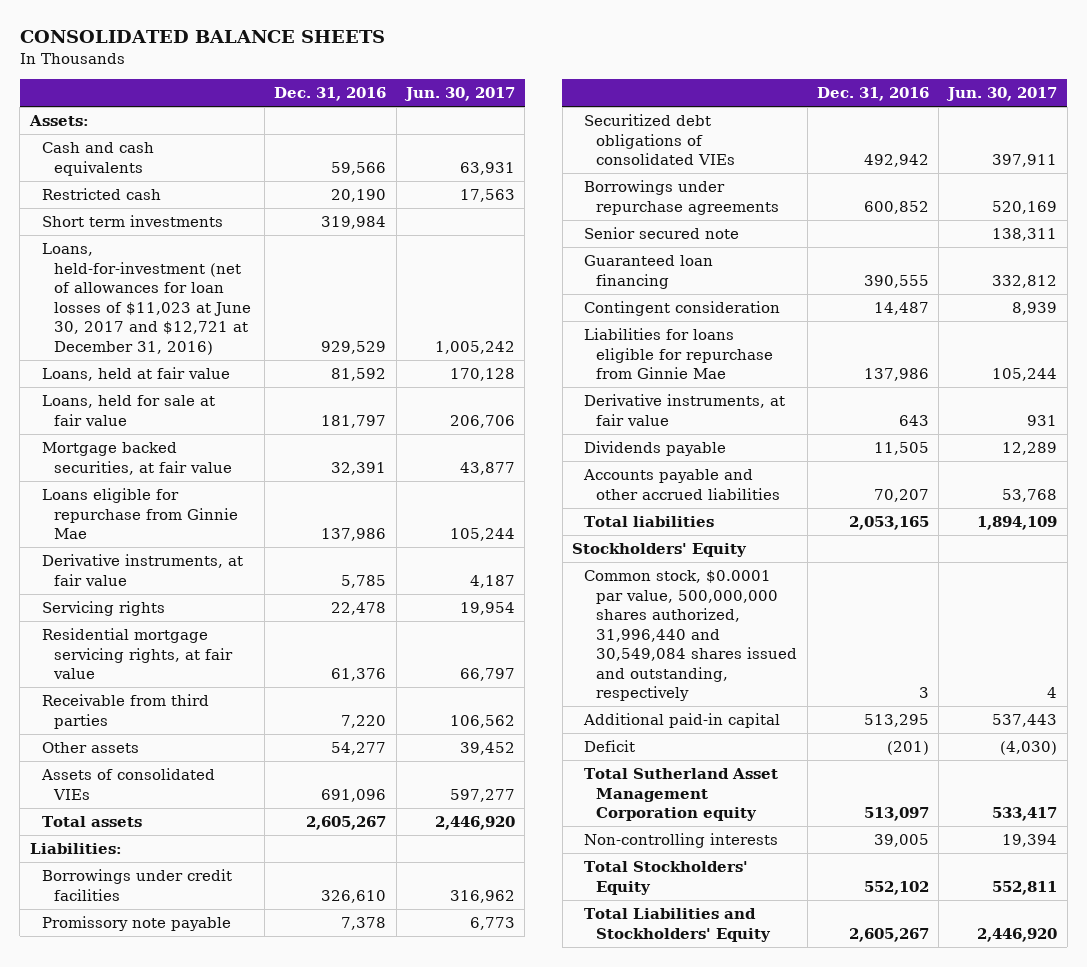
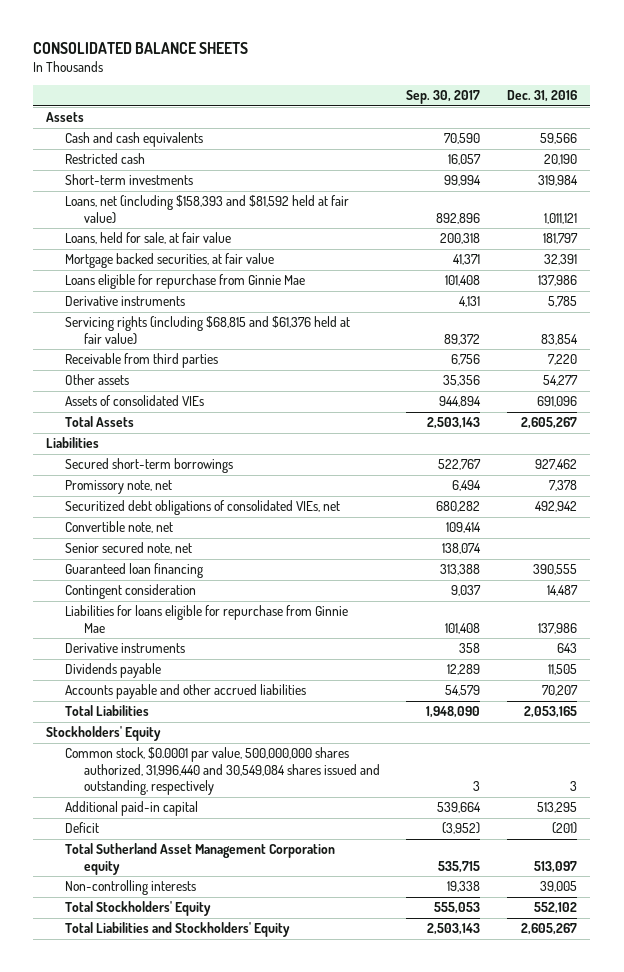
- | Dec. 31, 2016 | Jun. 30, 2017
+ | Sep. 30, 2017 | Dec. 31, 2016
- Assets:
+ Assets
- Short term investments | 319,984 |
- Loans, held-for-investment (net of allowances for loan losses of $11,023 at June 30, 2017 and $12,721 at December 31, 2016) | 929,529 | 1,005,242
- Loans, held at fair value | 81,592 | 170,128
- Loans, held for sale at fair value | 181,797 | 206,706
+ Short-term investments | 99,994 | 319,984
+ Loans, net (including $158,393 and $81,592 held at fair value) | 892,896 | 1,011,121
+ Loans, held for sale, at fair value | 200,318 | 181,797
- Derivative instruments, at fair value | 5,785 | 4,187
- Servicing rights | 22,478 | 19,954
- Residential mortgage servicing rights, at fair value | 61,376 | 66,797
+ Derivative instruments | 4,131 | 5,785
+ Servicing rights (including $68,815 and $61,376 held at fair value) | 89,372 | 83,854
- Total assets | 2,605,267 | 2,446,920
- Liabilities:
- Borrowings under credit facilities | 326,610 | 316,962
- Promissory note payable | 7,378 | 6,773
- Securitized debt obligations of consolidated VIEs | 492,942 | 397,911
- Borrowings under repurchase agreements | 600,852 | 520,169
- Senior secured note | | 138,311
+ Total Assets | 2,503,143 | 2,605,267
+ Liabilities
+ Secured short-term borrowings | 522,767 | 927,462
+ Promissory note, net | 6,494 | 7,378
+ Securitized debt obligations of consolidated VIEs, net | 680,282 | 492,942
+ Convertible note, net | 109,414 |
+ Senior secured note, net | 138,074 |
- Derivative instruments, at fair value | 643 | 931
+ Derivative instruments | 358 | 643
- Total liabilities | 2,053,165 | 1,894,109
+ Total Liabilities | 1,948,090 | 2,053,165

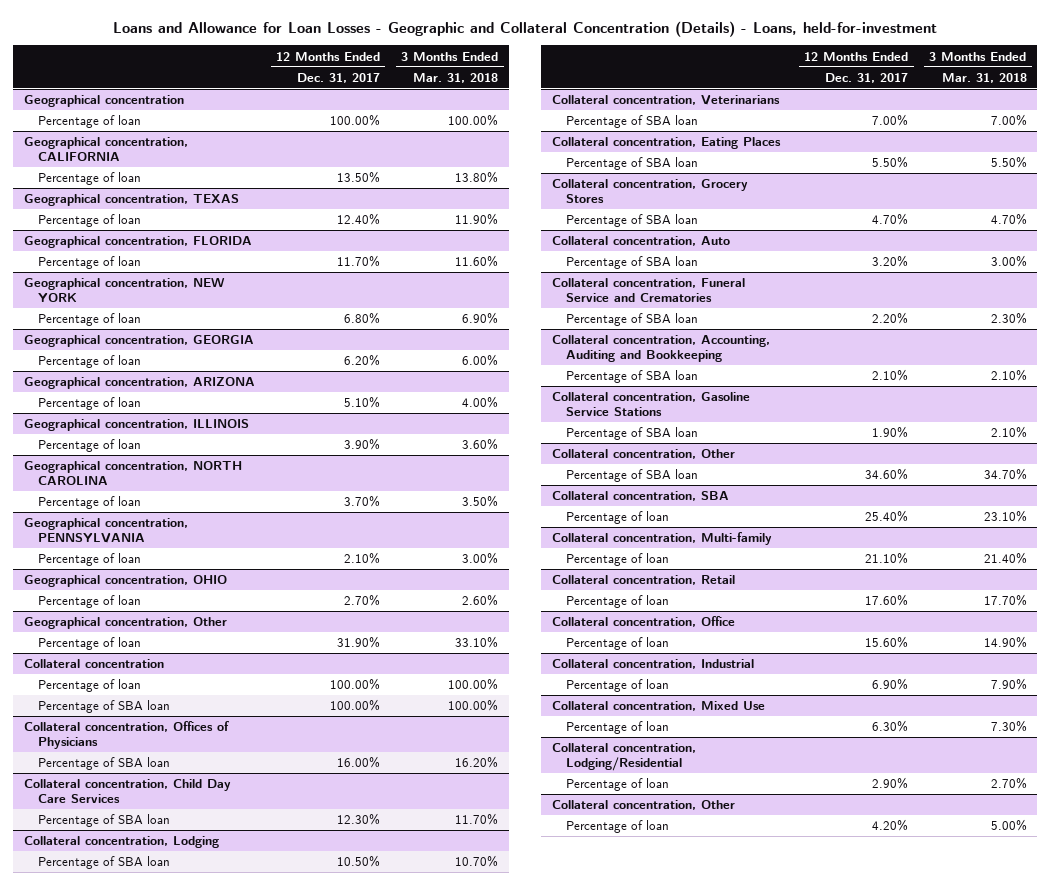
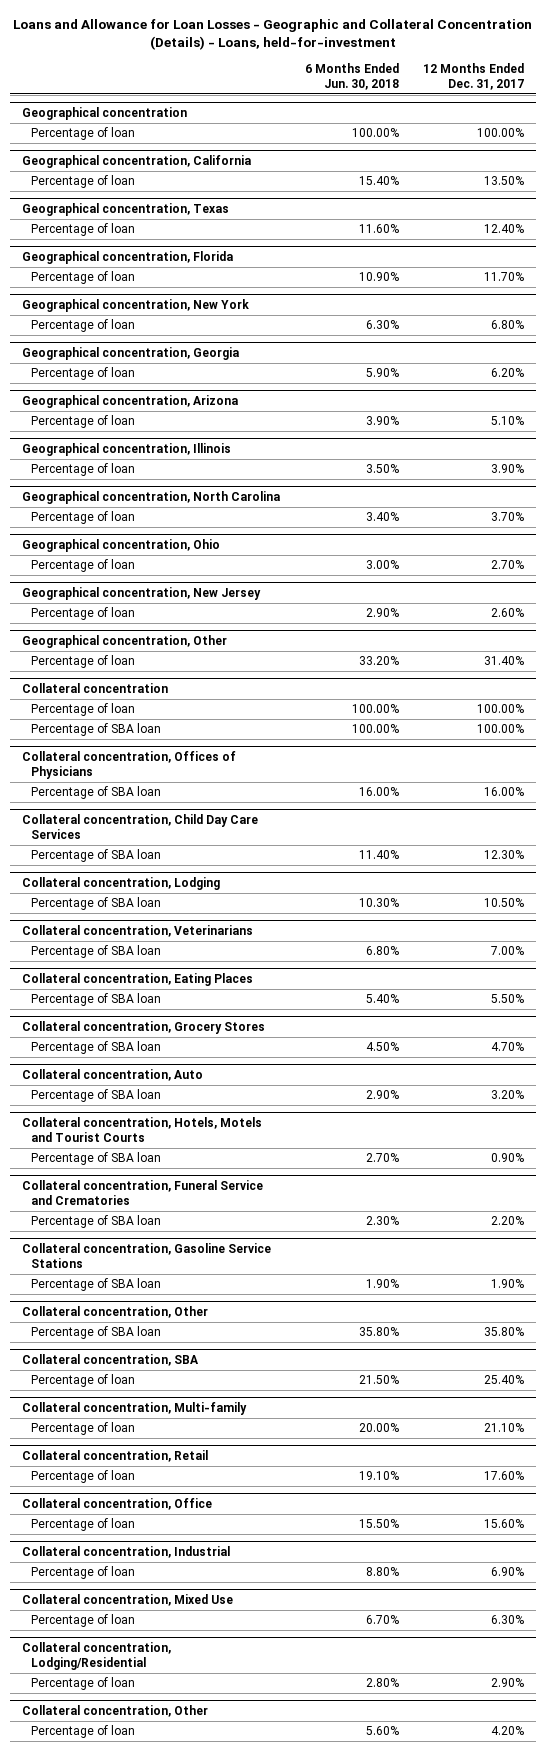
- | 12 Months Ended Dec. 31, 2017 | 3 Months Ended Mar. 31, 2018
+ | 6 Months Ended Jun. 30, 2018 | 12 Months Ended Dec. 31, 2017
- Geographical concentration, CALIFORNIA
+ Geographical concentration, California
- Geographical concentration, TEXAS
+ Geographical concentration, Texas
- Geographical concentration, FLORIDA
+ Geographical concentration, Florida
- Geographical concentration, NEW YORK
+ Geographical concentration, New York
- Geographical concentration, GEORGIA
+ Geographical concentration, Georgia
- Geographical concentration, ARIZONA
+ Geographical concentration, Arizona
- Geographical concentration, ILLINOIS
+ Geographical concentration, Illinois
- Geographical concentration, NORTH CAROLINA
+ Geographical concentration, North Carolina
- Geographical concentration, PENNSYLVANIA
- Percentage of loan | 2.10% | 3.00%
- Geographical concentration, OHIO
+ Geographical concentration, Ohio
+ Geographical concentration, New Jersey
+ Percentage of loan | 2.90% | 2.60%
@ Geographical concentration, Other
- Percentage of loan | 31.90% | 33.10%
+ Percentage of loan | 33.20% | 31.40%
+ Collateral concentration, Hotels, Motels and Tourist Courts
+ Percentage of SBA loan | 2.70% | 0.90%
- Collateral concentration, Accounting, Auditing and Bookkeeping
- Percentage of SBA loan | 2.10% | 2.10%
@ Collateral concentration, Other
- Percentage of SBA loan | 34.60% | 34.70%
+ Percentage of SBA loan | 35.80% | 35.80%

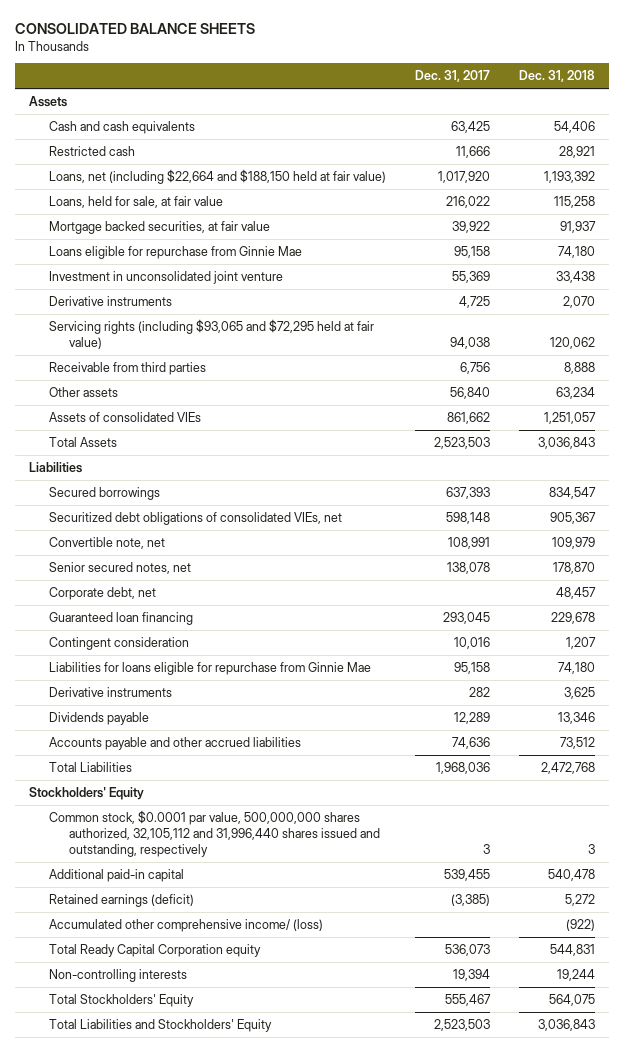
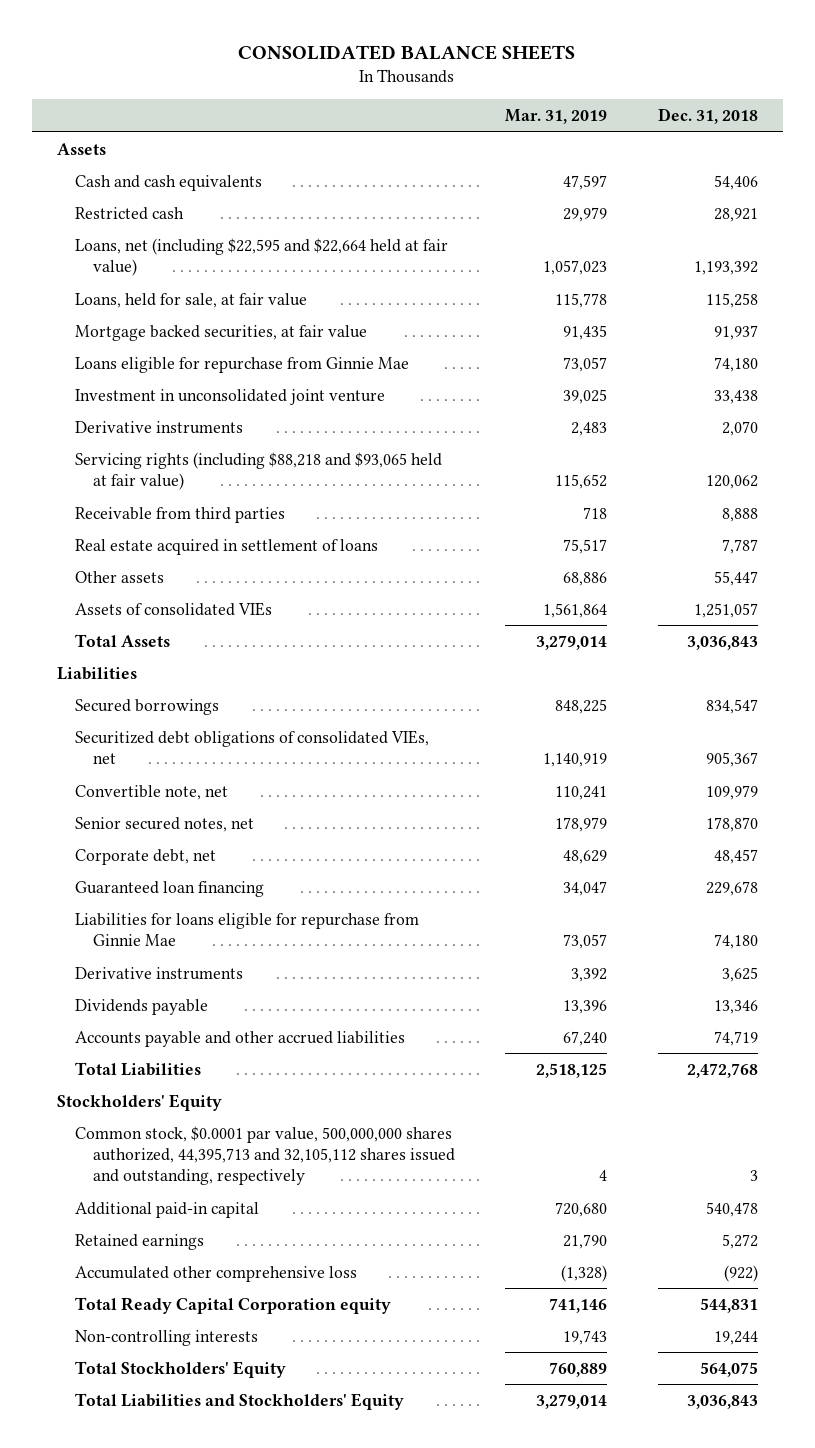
- | Dec. 31, 2017 | Dec. 31, 2018
+ | Mar. 31, 2019 | Dec. 31, 2018
- Loans, net (including $22,664 and $188,150 held at fair value) | 1,017,920 | 1,193,392
+ Loans, net (including $22,595 and $22,664 held at fair value) | 1,057,023 | 1,193,392
- Servicing rights (including $93,065 and $72,295 held at fair value) | 94,038 | 120,062
+ Servicing rights (including $88,218 and $93,065 held at fair value) | 115,652 | 120,062
- Other assets | 56,840 | 63,234
+ Real estate acquired in settlement of loans | 75,517 | 7,787
+ Other assets | 68,886 | 55,447
- Contingent consideration | 10,016 | 1,207
- Accounts payable and other accrued liabilities | 74,636 | 73,512
+ Accounts payable and other accrued liabilities | 67,240 | 74,719
- Common stock, $0.0001 par value, 500,000,000 shares authorized, 32,105,112 and 31,996,440 shares issued and outstanding, respectively | 3 | 3
+ Common stock, $0.0001 par value, 500,000,000 shares authorized, 44,395,713 and 32,105,112 shares issued and outstanding, respectively | 4 | 3
- Retained earnings (deficit) | (3,385) | 5,272
- Accumulated other comprehensive income/ (loss) | | (922)
+ Retained earnings | 21,790 | 5,272
+ Accumulated other comprehensive loss | (1,328) | (922)

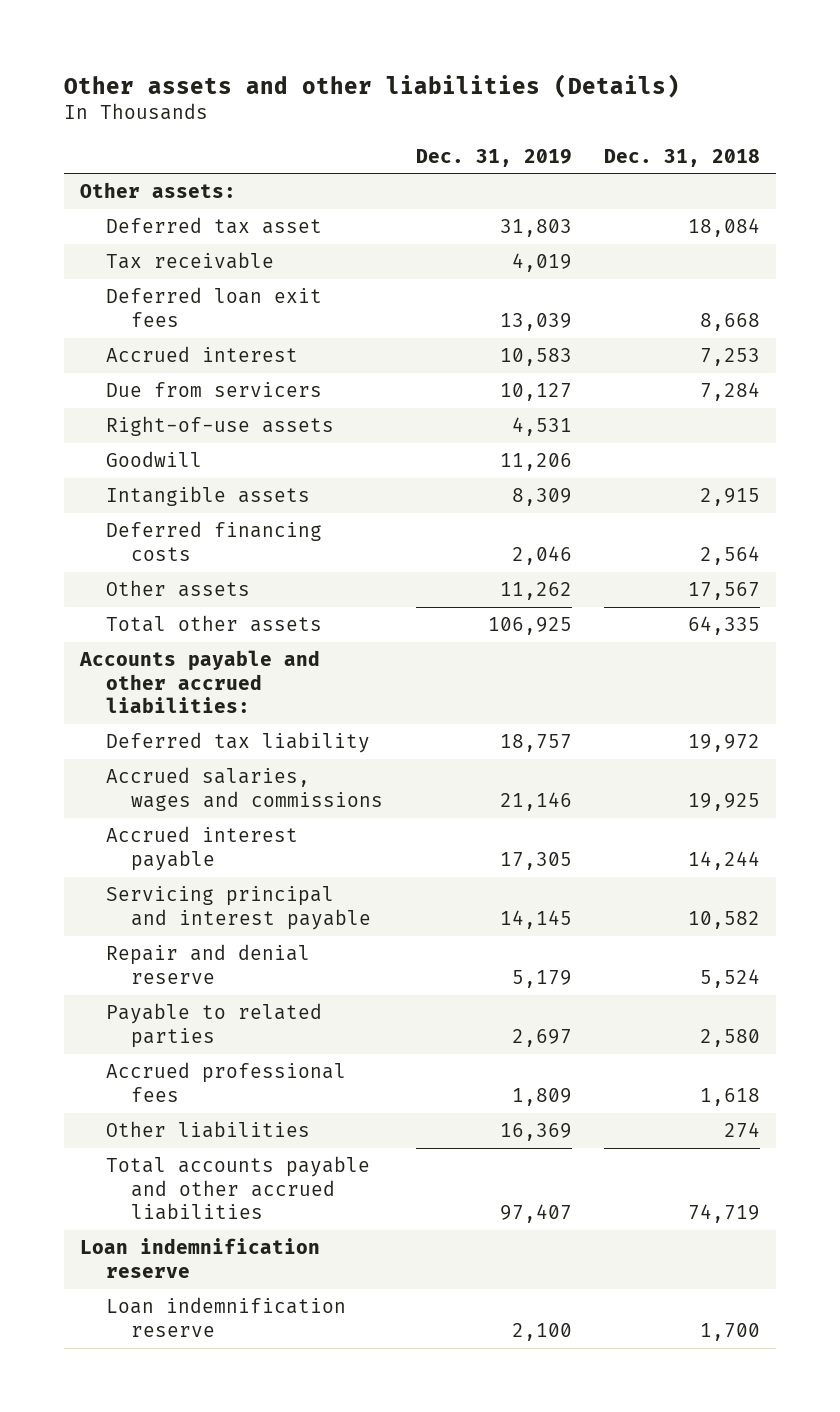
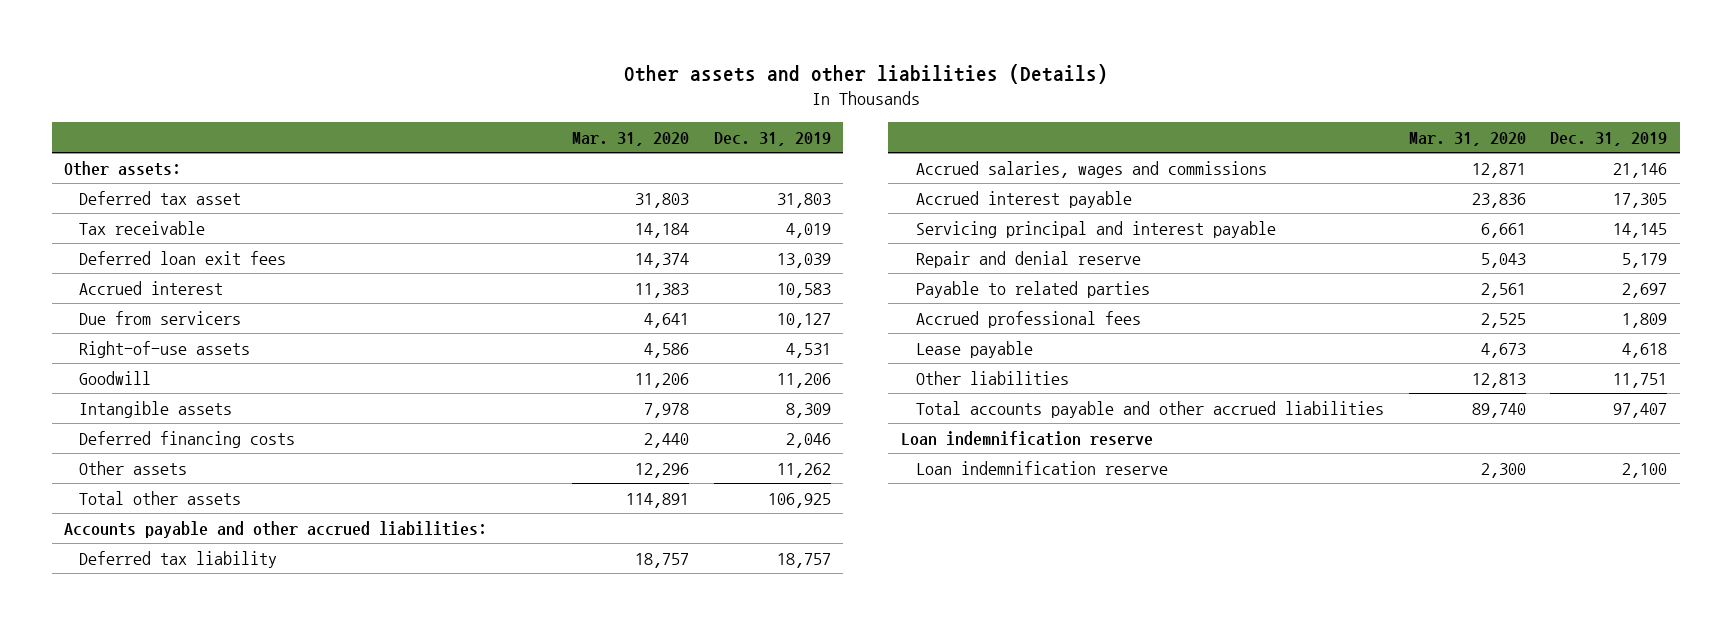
- | Dec. 31, 2019 | Dec. 31, 2018
+ | Mar. 31, 2020 | Dec. 31, 2019
- Other liabilities | 16,369 | 274
+ Lease payable | 4,673 | 4,618
+ Other liabilities | 12,813 | 11,751

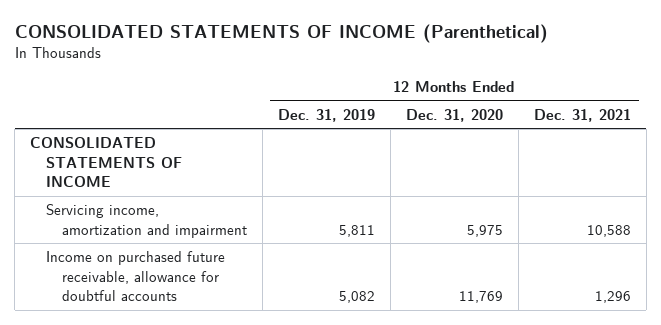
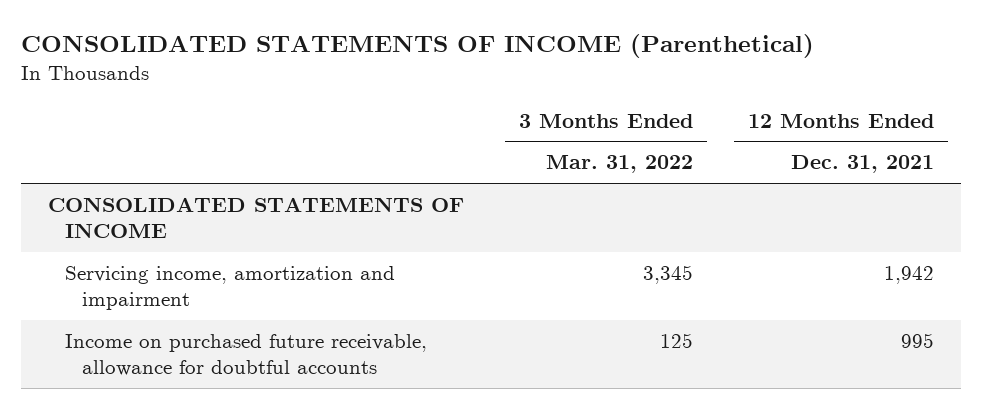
- | 12 Months Ended Dec. 31, 2019 | 12 Months Ended Dec. 31, 2020 | 12 Months Ended Dec. 31, 2021
+ | 3 Months Ended Mar. 31, 2022 | 12 Months Ended Dec. 31, 2021
- Servicing income, amortization and impairment | 5,811 | 5,975 | 10,588
- Income on purchased future receivable, allowance for doubtful accounts | 5,082 | 11,769 | 1,296
+ Servicing income, amortization and impairment | 3,345 | 1,942
+ Income on purchased future receivable, allowance for doubtful accounts | 125 | 995

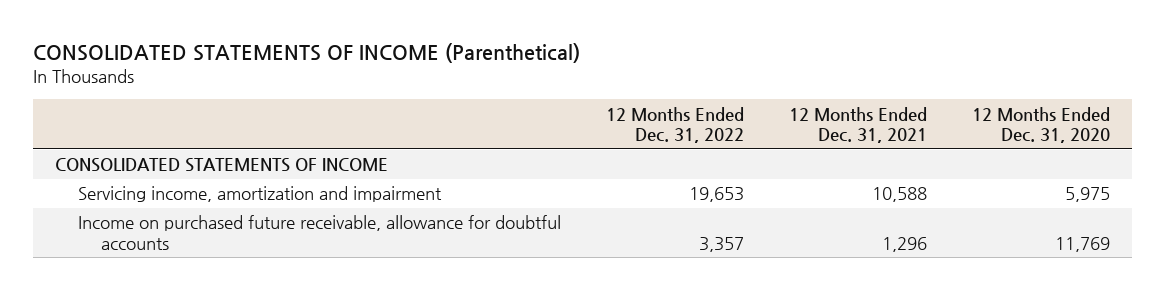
- | 3 Months Ended Mar. 31, 2022 | 12 Months Ended Dec. 31, 2021
+ | 12 Months Ended Dec. 31, 2022 | 12 Months Ended Dec. 31, 2021 | 12 Months Ended Dec. 31, 2020
- Servicing income, amortization and impairment | 3,345 | 1,942
- Income on purchased future receivable, allowance for doubtful accounts | 125 | 995
+ Servicing income, amortization and impairment | 19,653 | 10,588 | 5,975
+ Income on purchased future receivable, allowance for doubtful accounts | 3,357 | 1,296 | 11,769

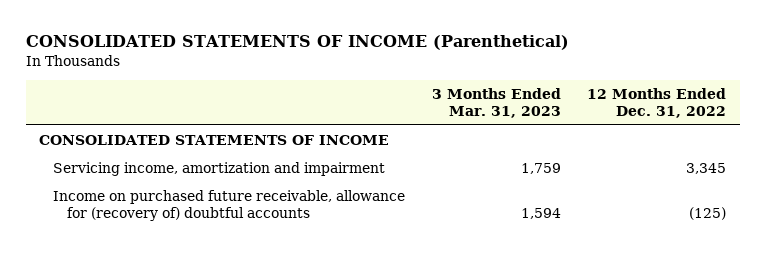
- | 12 Months Ended Dec. 31, 2022 | 12 Months Ended Dec. 31, 2021 | 12 Months Ended Dec. 31, 2020
+ | 3 Months Ended Mar. 31, 2023 | 12 Months Ended Dec. 31, 2022
- Servicing income, amortization and impairment | 19,653 | 10,588 | 5,975
- Income on purchased future receivable, allowance for doubtful accounts | 3,357 | 1,296 | 11,769
+ Servicing income, amortization and impairment | 1,759 | 3,345
+ Income on purchased future receivable, allowance for (recovery of) doubtful accounts | 1,594 | (125)

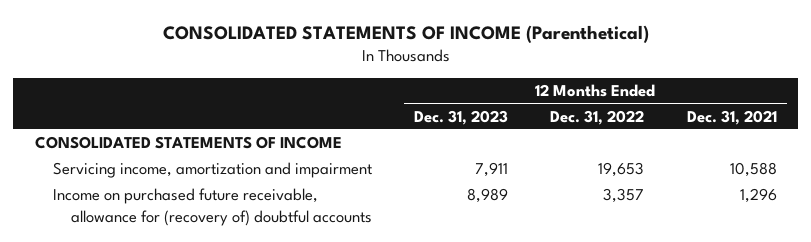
- | 3 Months Ended Mar. 31, 2023 | 12 Months Ended Dec. 31, 2022
+ | 12 Months Ended Dec. 31, 2023 | 12 Months Ended Dec. 31, 2022 | 12 Months Ended Dec. 31, 2021
- Servicing income, amortization and impairment | 1,759 | 3,345
- Income on purchased future receivable, allowance for (recovery of) doubtful accounts | 1,594 | (125)
+ Servicing income, amortization and impairment | 7,911 | 19,653 | 10,588
+ Income on purchased future receivable, allowance for (recovery of) doubtful accounts | 8,989 | 3,357 | 1,296

